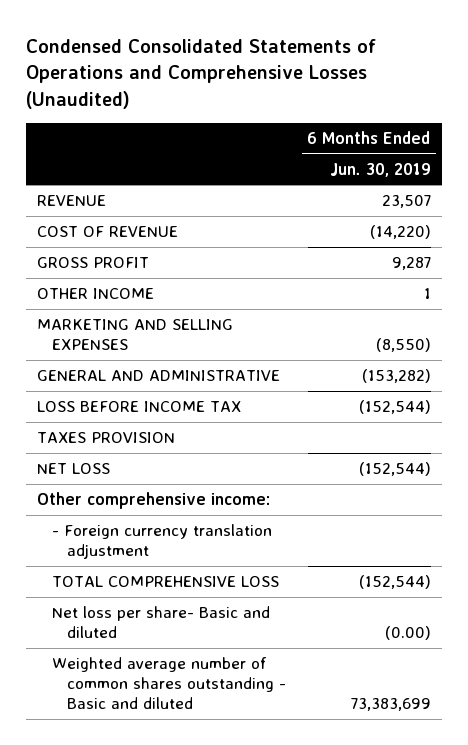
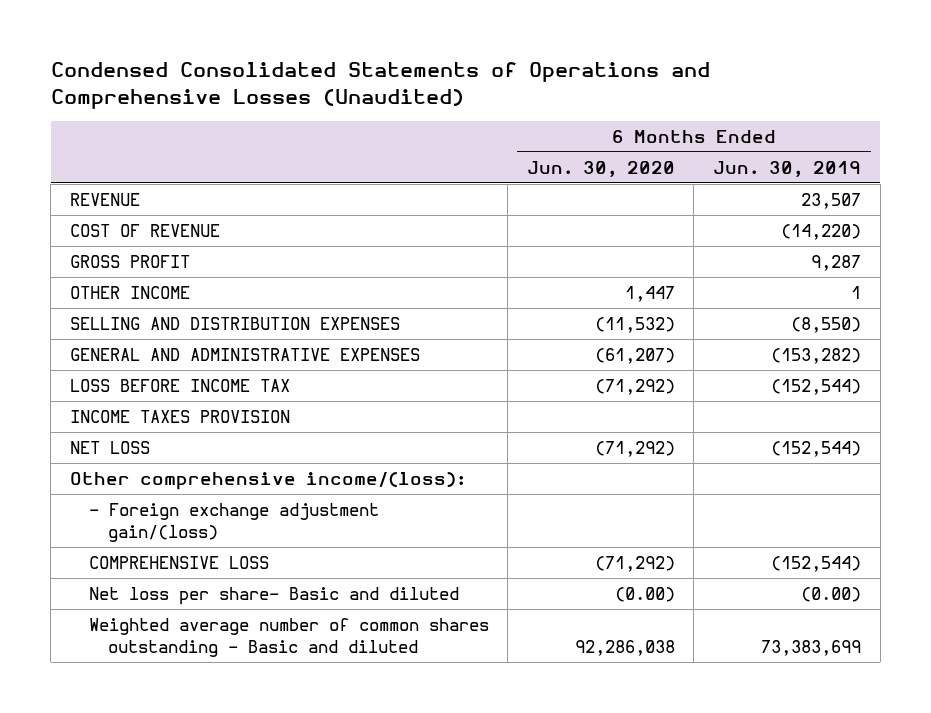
- | 6 Months Ended Jun. 30, 2019
+ | 6 Months Ended Jun. 30, 2020 | 6 Months Ended Jun. 30, 2019
- MARKETING AND SELLING EXPENSES | (8,550)
- GENERAL AND ADMINISTRATIVE | (153,282)
+ SELLING AND DISTRIBUTION EXPENSES | (11,532) | (8,550)
+ GENERAL AND ADMINISTRATIVE EXPENSES | (61,207) | (153,282)
- TAXES PROVISION
+ INCOME TAXES PROVISION
- Other comprehensive income:
- - Foreign currency translation adjustment
- TOTAL COMPREHENSIVE LOSS | (152,544)
+ Other comprehensive income/(loss):
+ - Foreign exchange adjustment gain/(loss)
+ COMPREHENSIVE LOSS | (71,292) | (152,544)

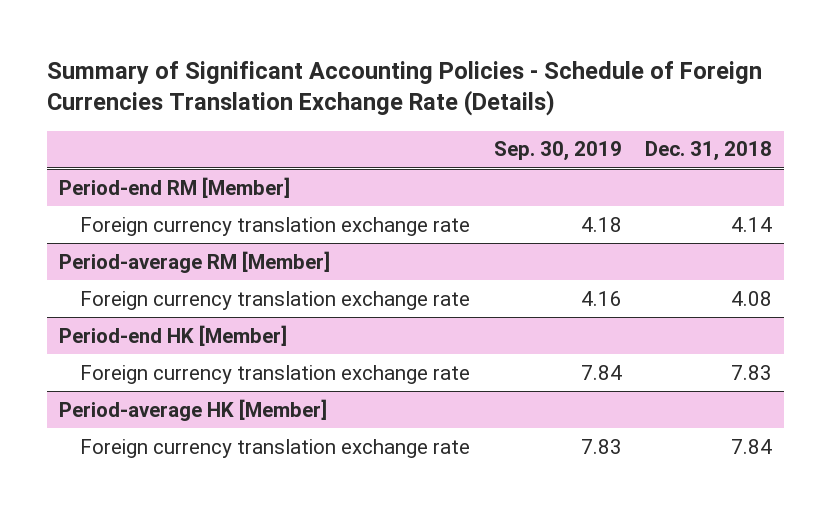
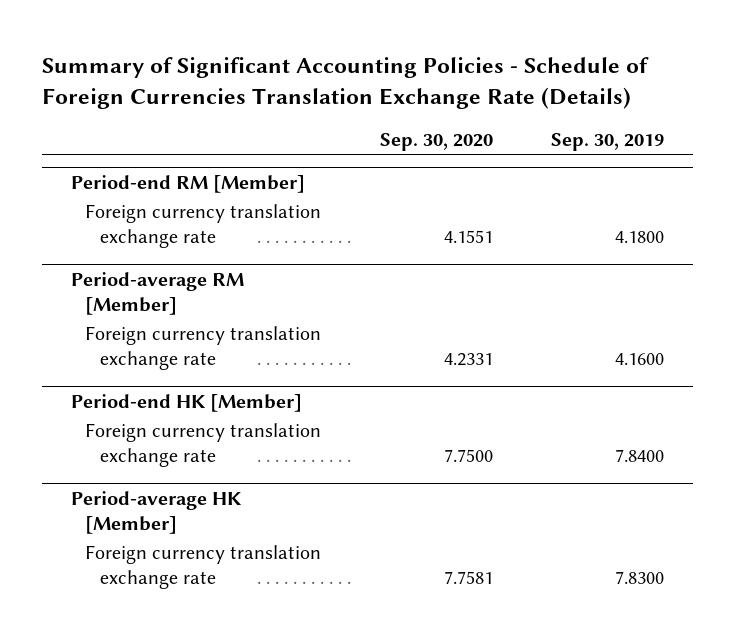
- | Sep. 30, 2019 | Dec. 31, 2018
+ | Sep. 30, 2020 | Sep. 30, 2019
@ Period-end RM [Member]
- Foreign currency translation exchange rate | 4.18 | 4.14
+ Foreign currency translation exchange rate | 4.1551 | 4.1800
@ Period-average RM [Member]
- Foreign currency translation exchange rate | 4.16 | 4.08
+ Foreign currency translation exchange rate | 4.2331 | 4.1600
@ Period-end HK [Member]
- Foreign currency translation exchange rate | 7.84 | 7.83
+ Foreign currency translation exchange rate | 7.7500 | 7.8400
@ Period-average HK [Member]
- Foreign currency translation exchange rate | 7.83 | 7.84
+ Foreign currency translation exchange rate | 7.7581 | 7.8300

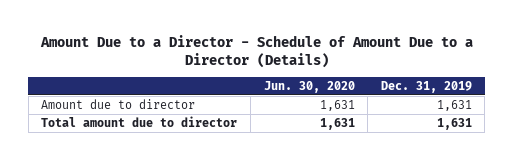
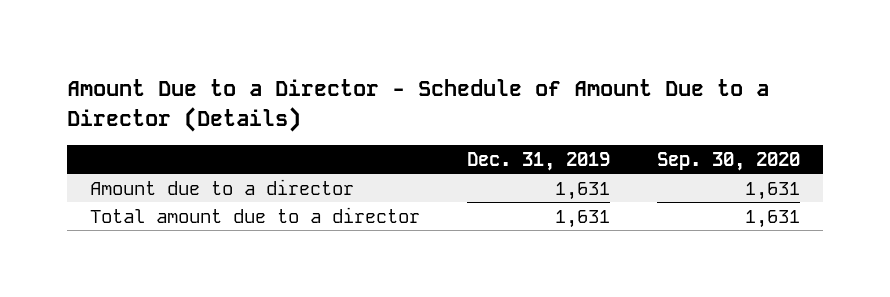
- | Jun. 30, 2020 | Dec. 31, 2019
+ | Dec. 31, 2019 | Sep. 30, 2020
- Amount due to director | 1,631 | 1,631
- Total amount due to director | 1,631 | 1,631
+ Amount due to a director | 1,631 | 1,631
+ Total amount due to a director | 1,631 | 1,631

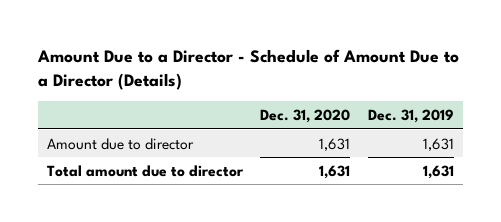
- | Dec. 31, 2019 | Sep. 30, 2020
+ | Dec. 31, 2020 | Dec. 31, 2019
- Amount due to a director | 1,631 | 1,631
- Total amount due to a director | 1,631 | 1,631
+ Amount due to director | 1,631 | 1,631
+ Total amount due to director | 1,631 | 1,631

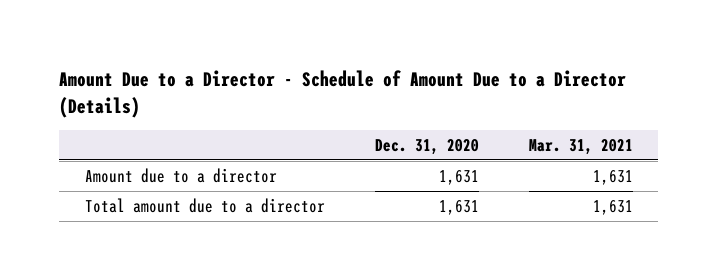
- | Dec. 31, 2020 | Dec. 31, 2019
+ | Dec. 31, 2020 | Mar. 31, 2021
- Amount due to director | 1,631 | 1,631
- Total amount due to director | 1,631 | 1,631
+ Amount due to a director | 1,631 | 1,631
+ Total amount due to a director | 1,631 | 1,631

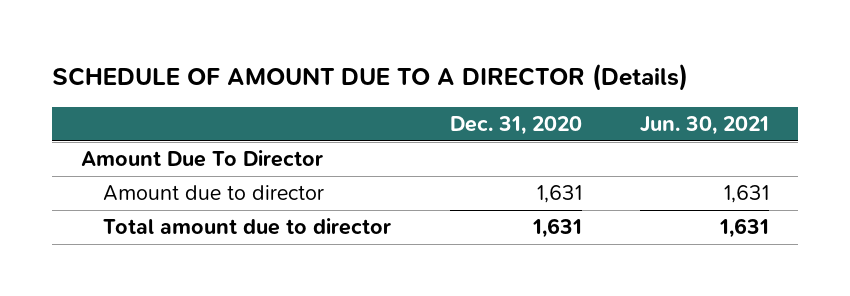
- Amount Due to a Director - Schedule of Amount Due to a Director (Details)
+ SCHEDULE OF AMOUNT DUE TO A DIRECTOR (Details)
- | Dec. 31, 2020 | Mar. 31, 2021
+ | Dec. 31, 2020 | Jun. 30, 2021
- Amount due to a director | 1,631 | 1,631
- Total amount due to a director | 1,631 | 1,631
+ Amount Due To Director
+ Amount due to director | 1,631 | 1,631
+ Total amount due to director | 1,631 | 1,631

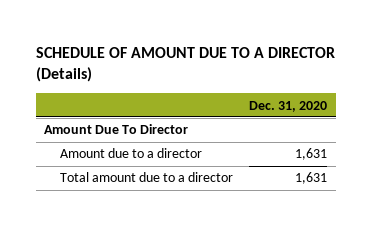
- | Dec. 31, 2020 | Jun. 30, 2021
+ | Dec. 31, 2020
- Amount due to director | 1,631 | 1,631
- Total amount due to director | 1,631 | 1,631
+ Amount due to a director | 1,631
+ Total amount due to a director | 1,631

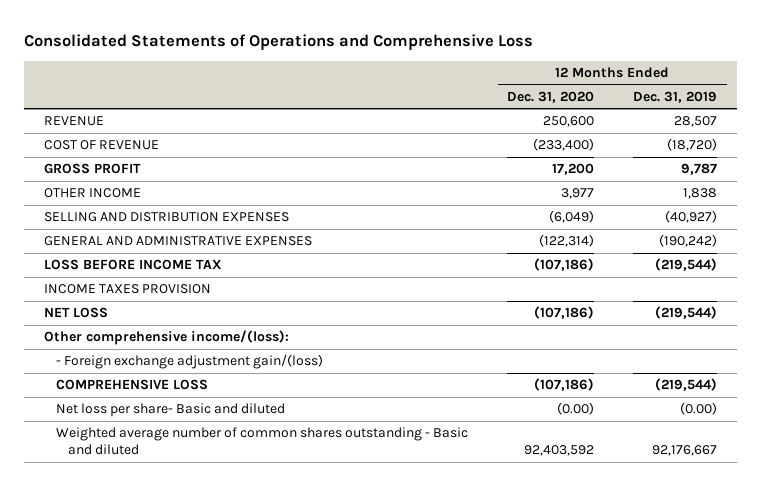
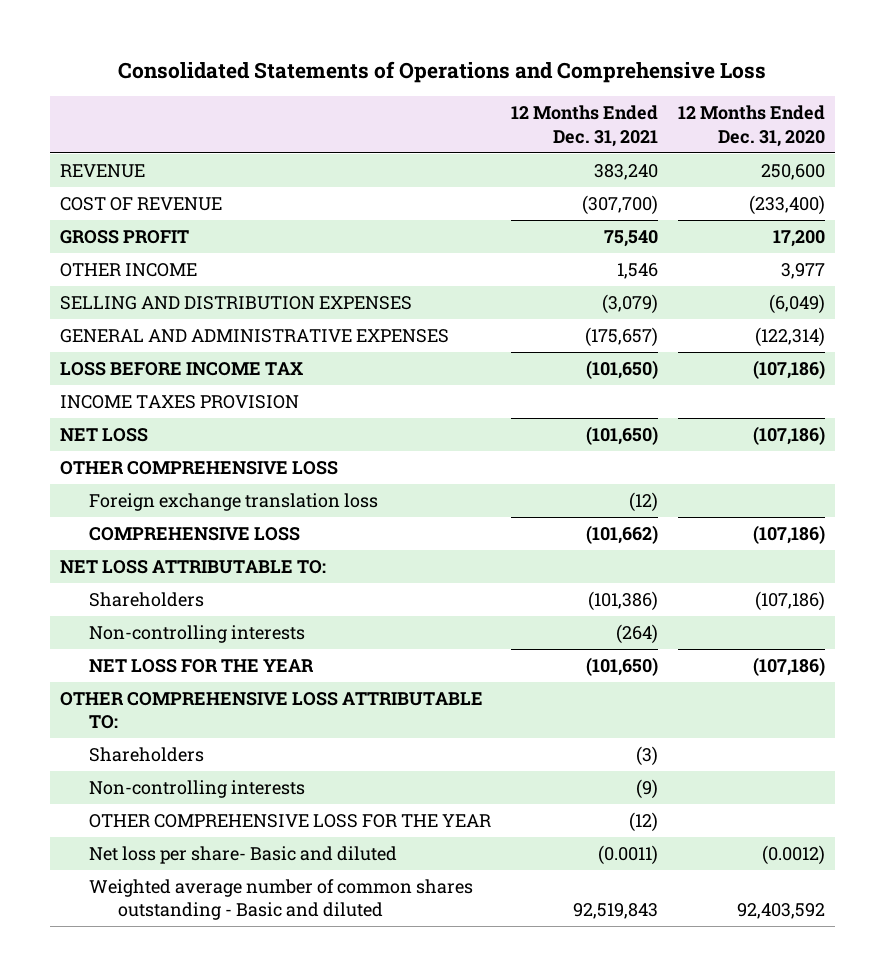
- | 12 Months Ended Dec. 31, 2020 | 12 Months Ended Dec. 31, 2019
+ | 12 Months Ended Dec. 31, 2021 | 12 Months Ended Dec. 31, 2020
- Other comprehensive income/(loss):
- - Foreign exchange adjustment gain/(loss)
+ OTHER COMPREHENSIVE LOSS
+ Foreign exchange translation loss | (12) |
- Net loss per share- Basic and diluted | (0.00) | (0.00)
+ NET LOSS ATTRIBUTABLE TO:
+ Shareholders | (101,386) | (107,186)
+ Non-controlling interests | (264) |
+ NET LOSS FOR THE YEAR | (101,650) | (107,186)
+ OTHER COMPREHENSIVE LOSS ATTRIBUTABLE TO:
+ Shareholders | (3) |
+ Non-controlling interests | (9) |
+ OTHER COMPREHENSIVE LOSS FOR THE YEAR | (12) |
+ Net loss per share- Basic and diluted | (0.0011) | (0.0012)

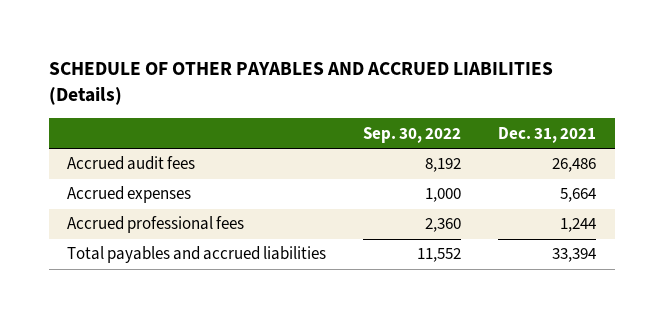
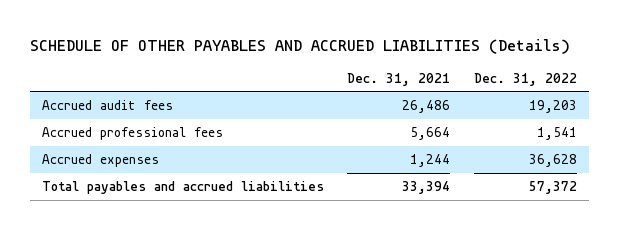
- | Sep. 30, 2022 | Dec. 31, 2021
+ | Dec. 31, 2021 | Dec. 31, 2022
- Accrued expenses | 1,000 | 5,664
- Accrued professional fees | 2,360 | 1,244
+ Accrued professional fees | 5,664 | 1,541
+ Accrued expenses | 1,244 | 36,628

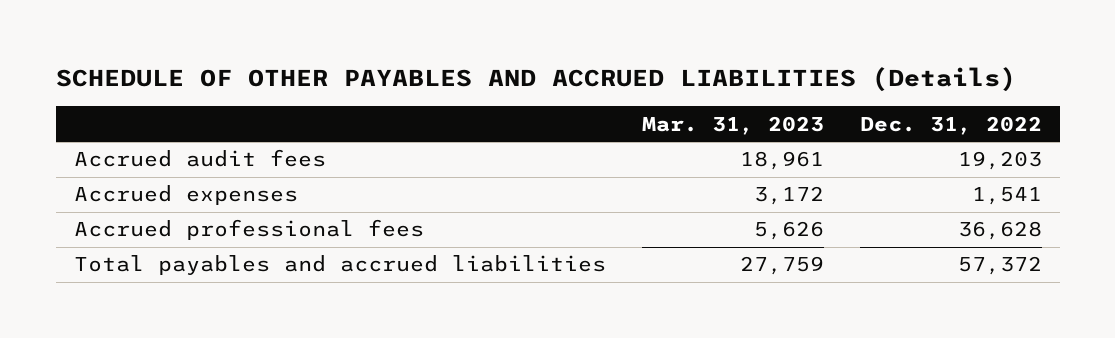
- | Dec. 31, 2021 | Dec. 31, 2022
+ | Mar. 31, 2023 | Dec. 31, 2022
- Accrued professional fees | 5,664 | 1,541
- Accrued expenses | 1,244 | 36,628
+ Accrued expenses | 3,172 | 1,541
+ Accrued professional fees | 5,626 | 36,628

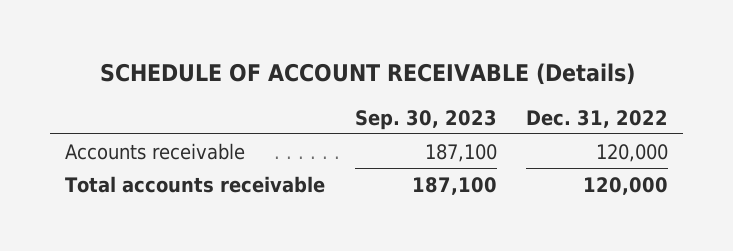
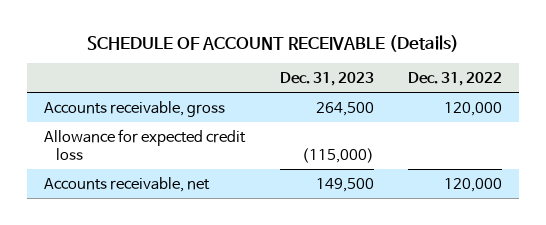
- | Sep. 30, 2023 | Dec. 31, 2022
+ | Dec. 31, 2023 | Dec. 31, 2022
- Accounts receivable | 187,100 | 120,000
- Total accounts receivable | 187,100 | 120,000
+ Accounts receivable, gross | 264,500 | 120,000
+ Allowance for expected credit loss | (115,000) |
+ Accounts receivable, net | 149,500 | 120,000

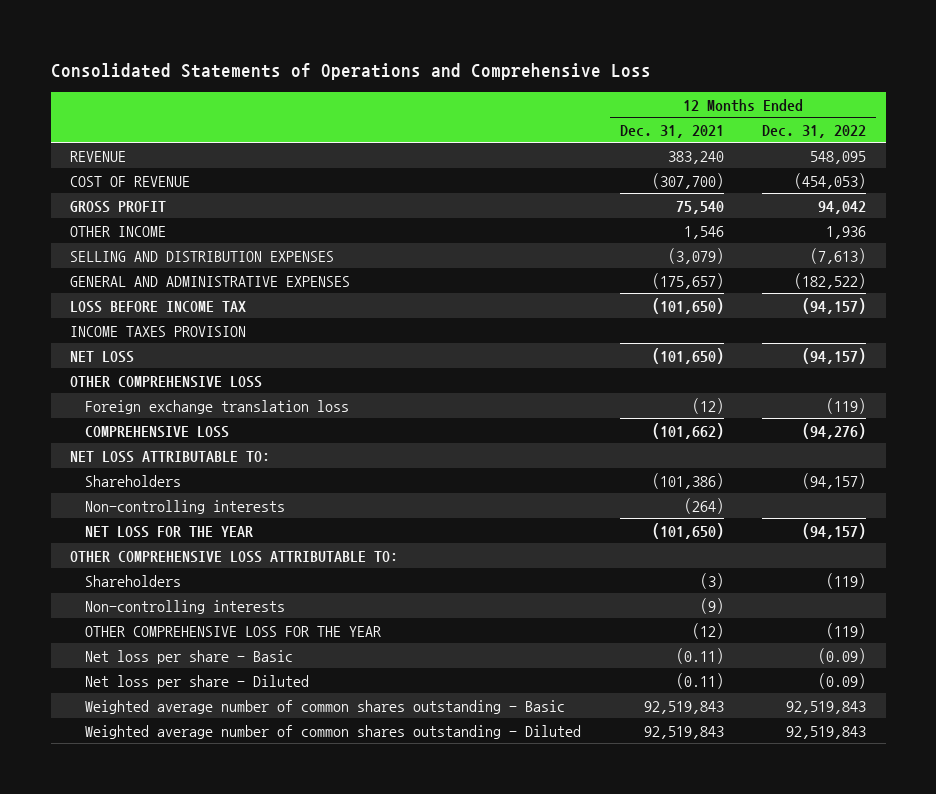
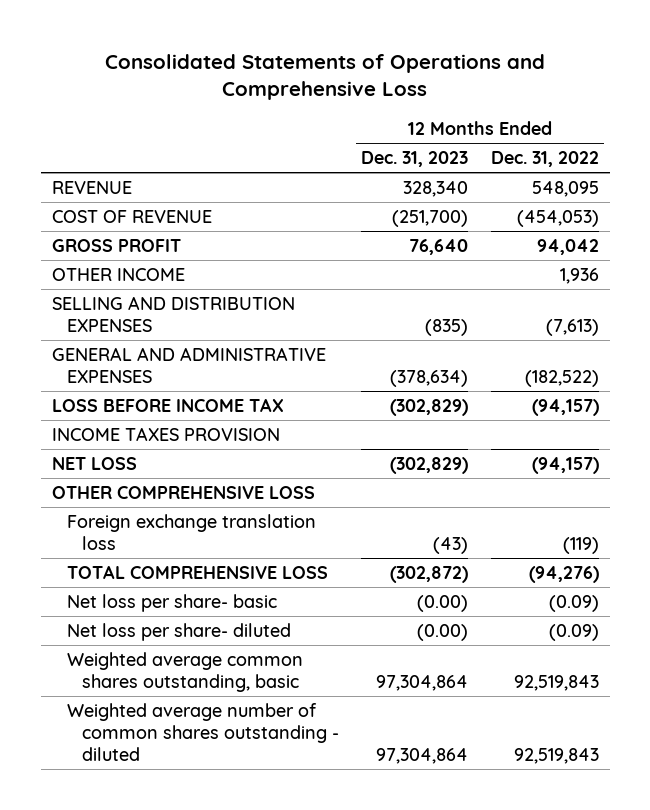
- | 12 Months Ended Dec. 31, 2021 | 12 Months Ended Dec. 31, 2022
+ | 12 Months Ended Dec. 31, 2023 | 12 Months Ended Dec. 31, 2022
- COMPREHENSIVE LOSS | (101,662) | (94,276)
- NET LOSS ATTRIBUTABLE TO:
- Shareholders | (101,386) | (94,157)
- Non-controlling interests | (264) |
- NET LOSS FOR THE YEAR | (101,650) | (94,157)
- OTHER COMPREHENSIVE LOSS ATTRIBUTABLE TO:
- Shareholders | (3) | (119)
- Non-controlling interests | (9) |
- OTHER COMPREHENSIVE LOSS FOR THE YEAR | (12) | (119)
- Net loss per share - Basic | (0.11) | (0.09)
- Net loss per share - Diluted | (0.11) | (0.09)
- Weighted average number of common shares outstanding - Basic | 92,519,843 | 92,519,843
- Weighted average number of common shares outstanding - Diluted | 92,519,843 | 92,519,843
+ TOTAL COMPREHENSIVE LOSS | (302,872) | (94,276)
+ Net loss per share- basic | (0.00) | (0.09)
+ Net loss per share- diluted | (0.00) | (0.09)
+ Weighted average common shares outstanding, basic | 97,304,864 | 92,519,843
+ Weighted average number of common shares outstanding - diluted | 97,304,864 | 92,519,843

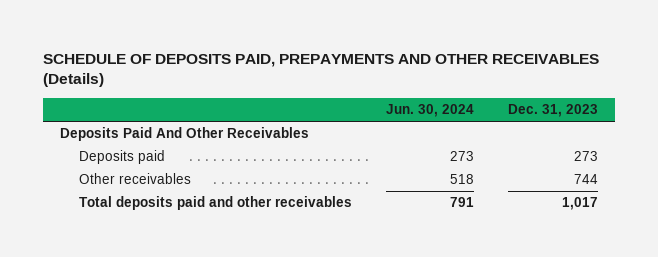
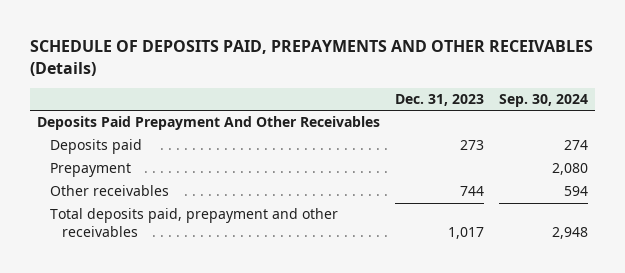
- | Jun. 30, 2024 | Dec. 31, 2023
+ | Dec. 31, 2023 | Sep. 30, 2024
- Deposits Paid And Other Receivables
+ Deposits Paid Prepayment And Other Receivables
+ Prepayment | | 2,080
- Total deposits paid and other receivables | 791 | 1,017
+ Total deposits paid, prepayment and other receivables | 1,017 | 2,948

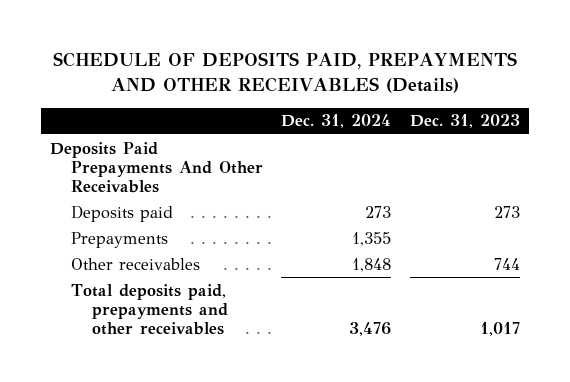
- | Dec. 31, 2023 | Sep. 30, 2024
+ | Dec. 31, 2024 | Dec. 31, 2023
- Deposits Paid Prepayment And Other Receivables
+ Deposits Paid Prepayments And Other Receivables
- Prepayment | | 2,080
+ Prepayments | 1,355 |
- Total deposits paid, prepayment and other receivables | 1,017 | 2,948
+ Total deposits paid, prepayments and other receivables | 3,476 | 1,017

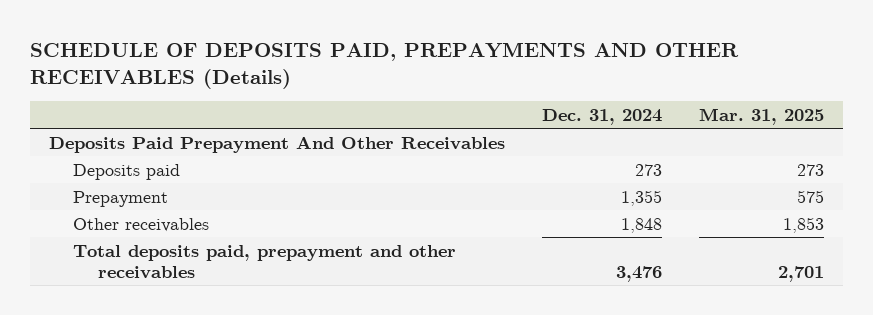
- | Dec. 31, 2024 | Dec. 31, 2023
+ | Dec. 31, 2024 | Mar. 31, 2025
- Deposits Paid Prepayments And Other Receivables
+ Deposits Paid Prepayment And Other Receivables
- Prepayments | 1,355 |
+ Prepayment | 1,355 | 575
- Total deposits paid, prepayments and other receivables | 3,476 | 1,017
+ Total deposits paid, prepayment and other receivables | 3,476 | 2,701

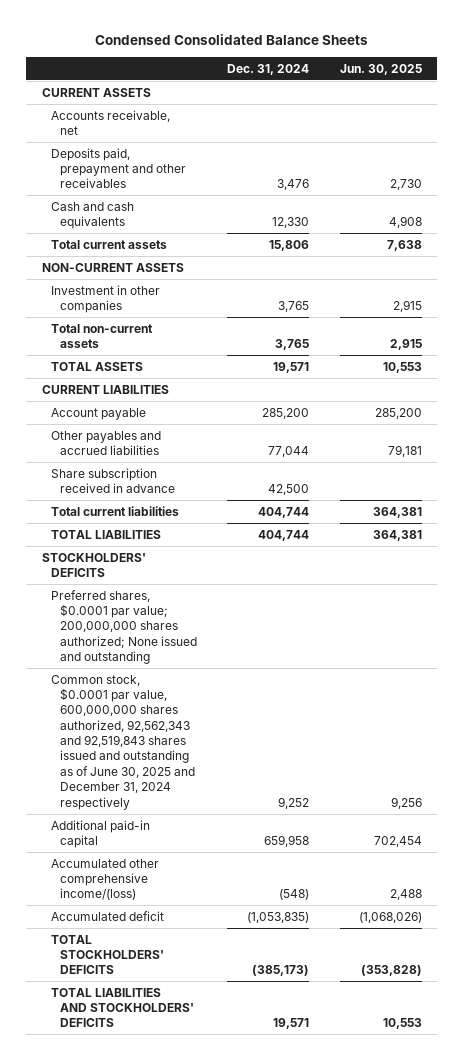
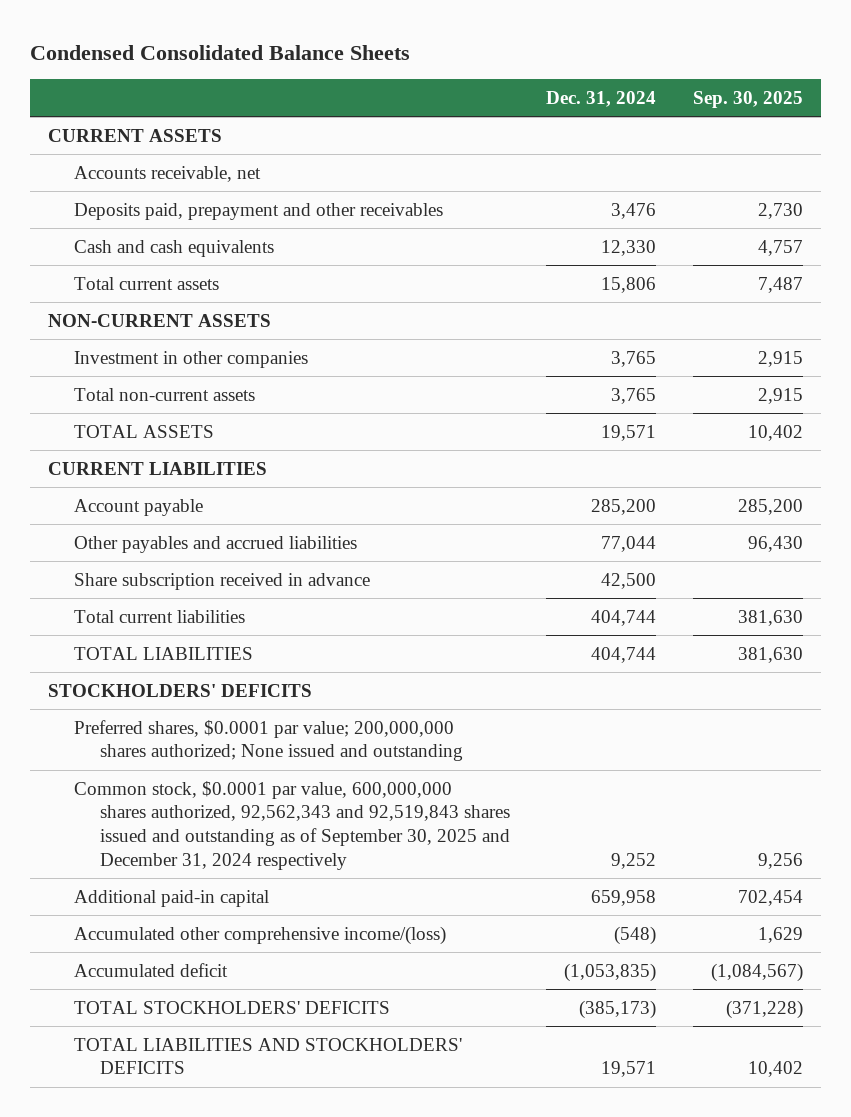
- | Dec. 31, 2024 | Jun. 30, 2025
+ | Dec. 31, 2024 | Sep. 30, 2025
- Common stock, $0.0001 par value, 600,000,000 shares authorized, 92,562,343 and 92,519,843 shares issued and outstanding as of June 30, 2025 and December 31, 2024 respectively | 9,252 | 9,256
+ Common stock, $0.0001 par value, 600,000,000 shares authorized, 92,562,343 and 92,519,843 shares issued and outstanding as of September 30, 2025 and December 31, 2024 respectively | 9,252 | 9,256

